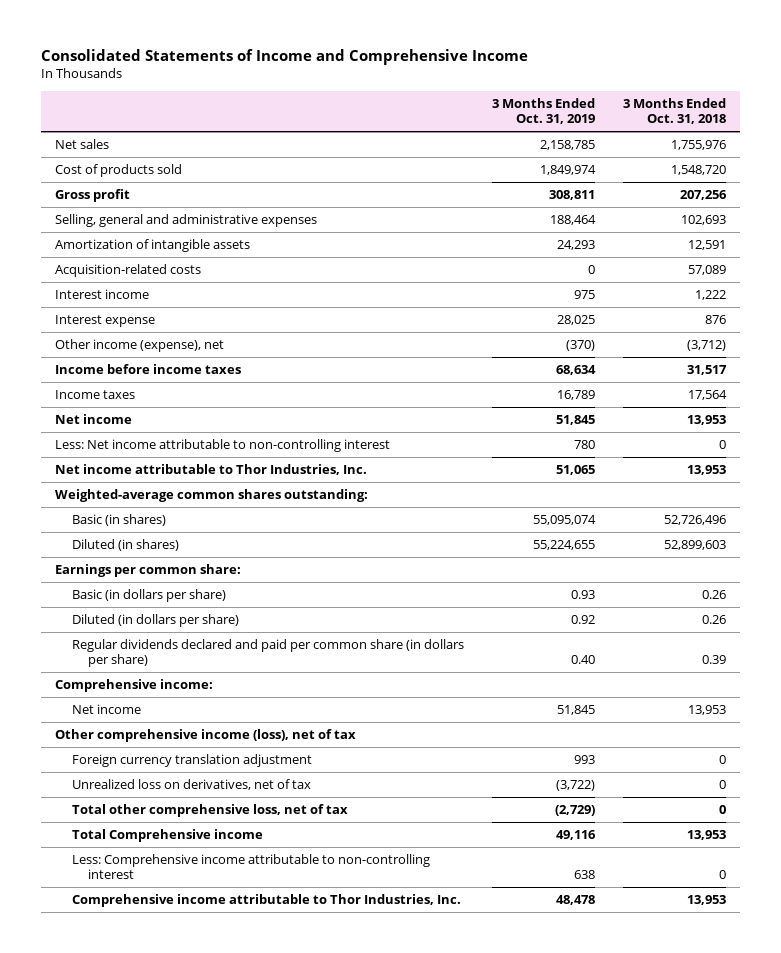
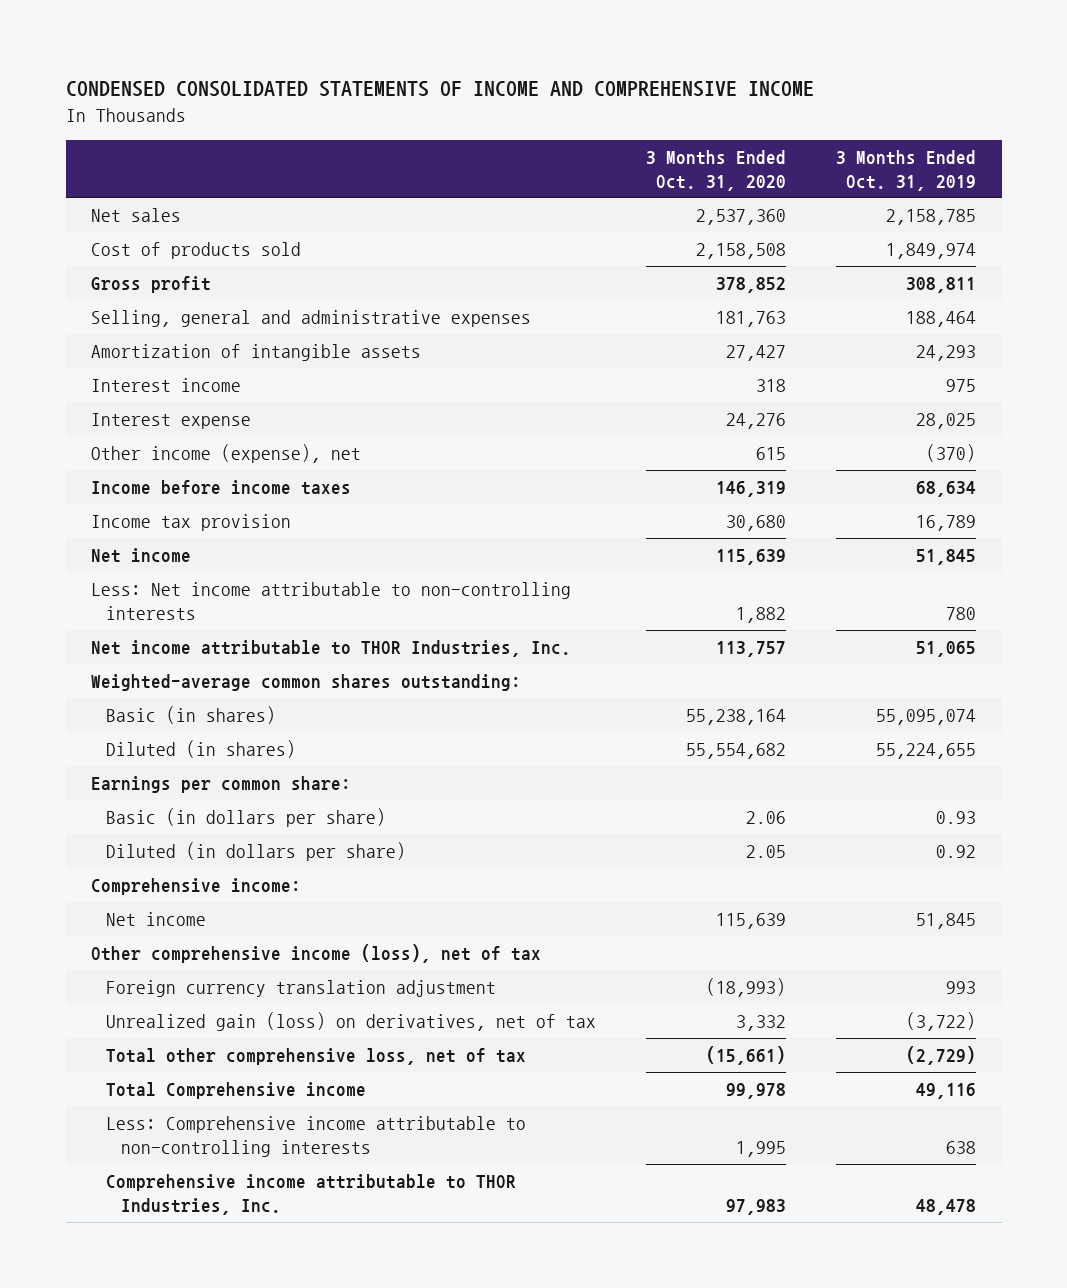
- Consolidated Statements of Income and Comprehensive Income
+ CONDENSED CONSOLIDATED STATEMENTS OF INCOME AND COMPREHENSIVE INCOME
- | 3 Months Ended Oct. 31, 2019 | 3 Months Ended Oct. 31, 2018
+ | 3 Months Ended Oct. 31, 2020 | 3 Months Ended Oct. 31, 2019
- Acquisition-related costs | 0 | 57,089
- Income taxes | 16,789 | 17,564
+ Income tax provision | 30,680 | 16,789
- Less: Net income attributable to non-controlling interest | 780 | 0
- Net income attributable to Thor Industries, Inc. | 51,065 | 13,953
+ Less: Net income attributable to non-controlling interests | 1,882 | 780
+ Net income attributable to THOR Industries, Inc. | 113,757 | 51,065
- Regular dividends declared and paid per common share (in dollars per share) | 0.40 | 0.39
- Unrealized loss on derivatives, net of tax | (3,722) | 0
+ Unrealized gain (loss) on derivatives, net of tax | 3,332 | (3,722)
- Less: Comprehensive income attributable to non-controlling interest | 638 | 0
- Comprehensive income attributable to Thor Industries, Inc. | 48,478 | 13,953
+ Less: Comprehensive income attributable to non-controlling interests | 1,995 | 638
+ Comprehensive income attributable to THOR Industries, Inc. | 97,983 | 48,478

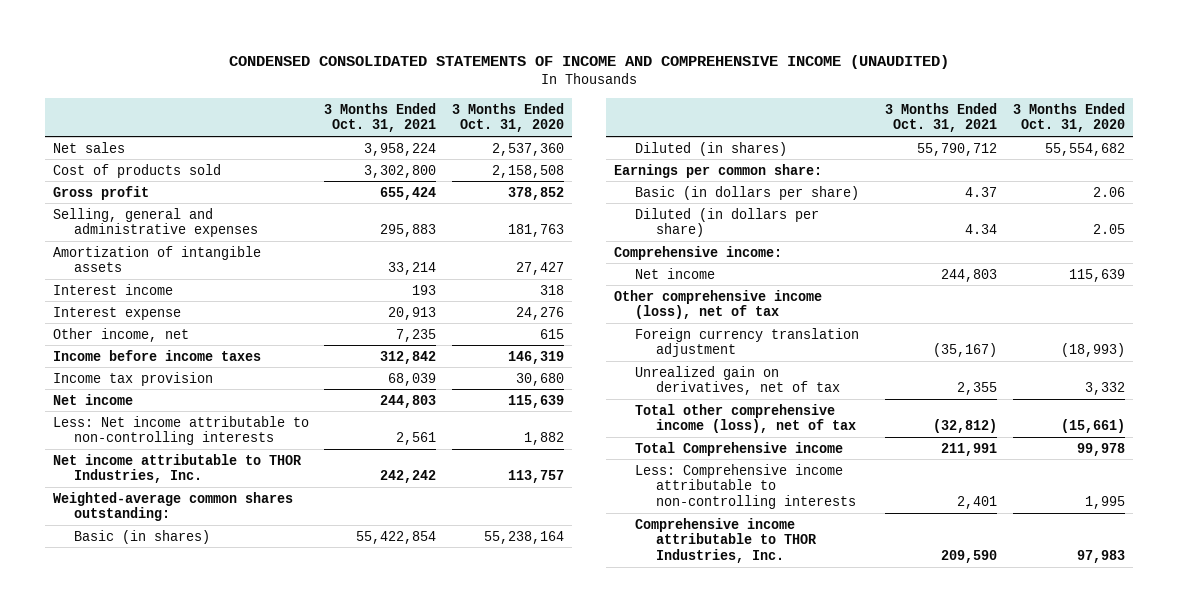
- CONDENSED CONSOLIDATED STATEMENTS OF INCOME AND COMPREHENSIVE INCOME
+ CONDENSED CONSOLIDATED STATEMENTS OF INCOME AND COMPREHENSIVE INCOME (UNAUDITED)
- | 3 Months Ended Oct. 31, 2020 | 3 Months Ended Oct. 31, 2019
+ | 3 Months Ended Oct. 31, 2021 | 3 Months Ended Oct. 31, 2020
- Other income (expense), net | 615 | (370)
+ Other income, net | 7,235 | 615
- Unrealized gain (loss) on derivatives, net of tax | 3,332 | (3,722)
- Total other comprehensive loss, net of tax | (15,661) | (2,729)
+ Unrealized gain on derivatives, net of tax | 2,355 | 3,332
+ Total other comprehensive income (loss), net of tax | (32,812) | (15,661)

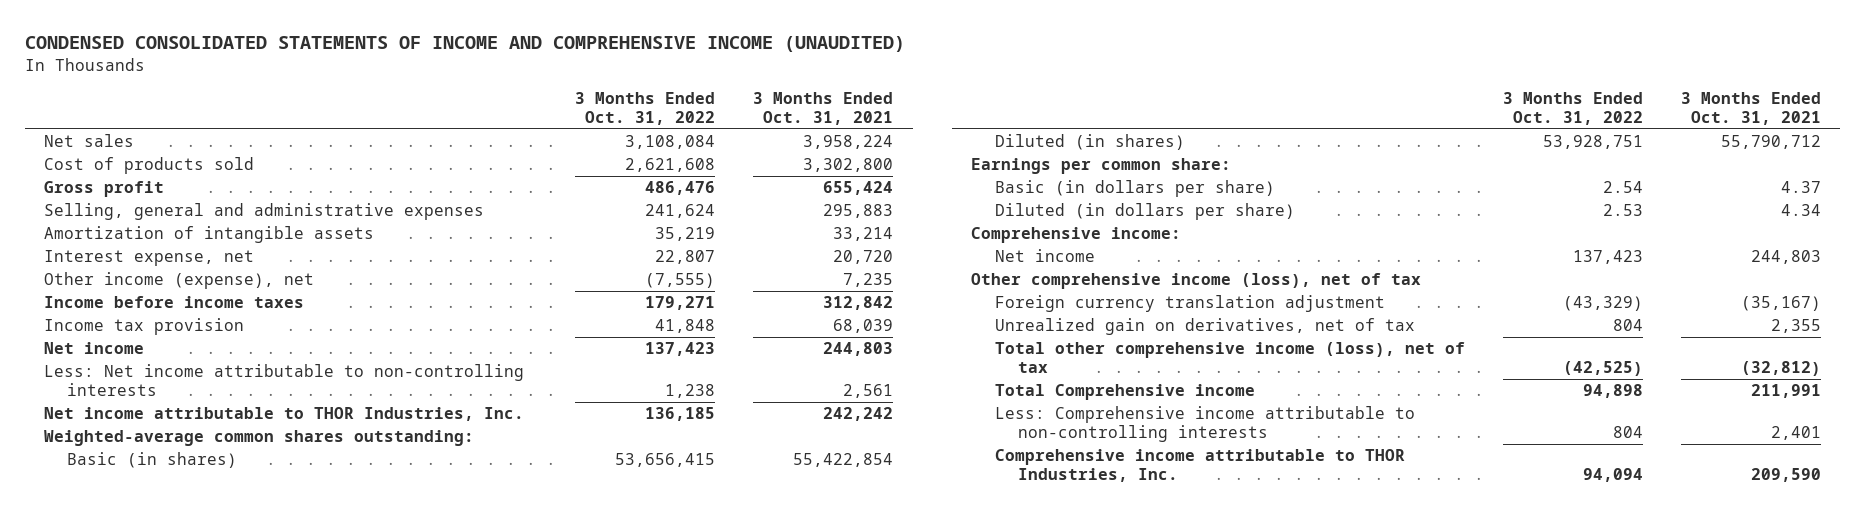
- | 3 Months Ended Oct. 31, 2021 | 3 Months Ended Oct. 31, 2020
+ | 3 Months Ended Oct. 31, 2022 | 3 Months Ended Oct. 31, 2021
- Interest income | 193 | 318
- Interest expense | 20,913 | 24,276
- Other income, net | 7,235 | 615
+ Interest expense, net | 22,807 | 20,720
+ Other income (expense), net | (7,555) | 7,235

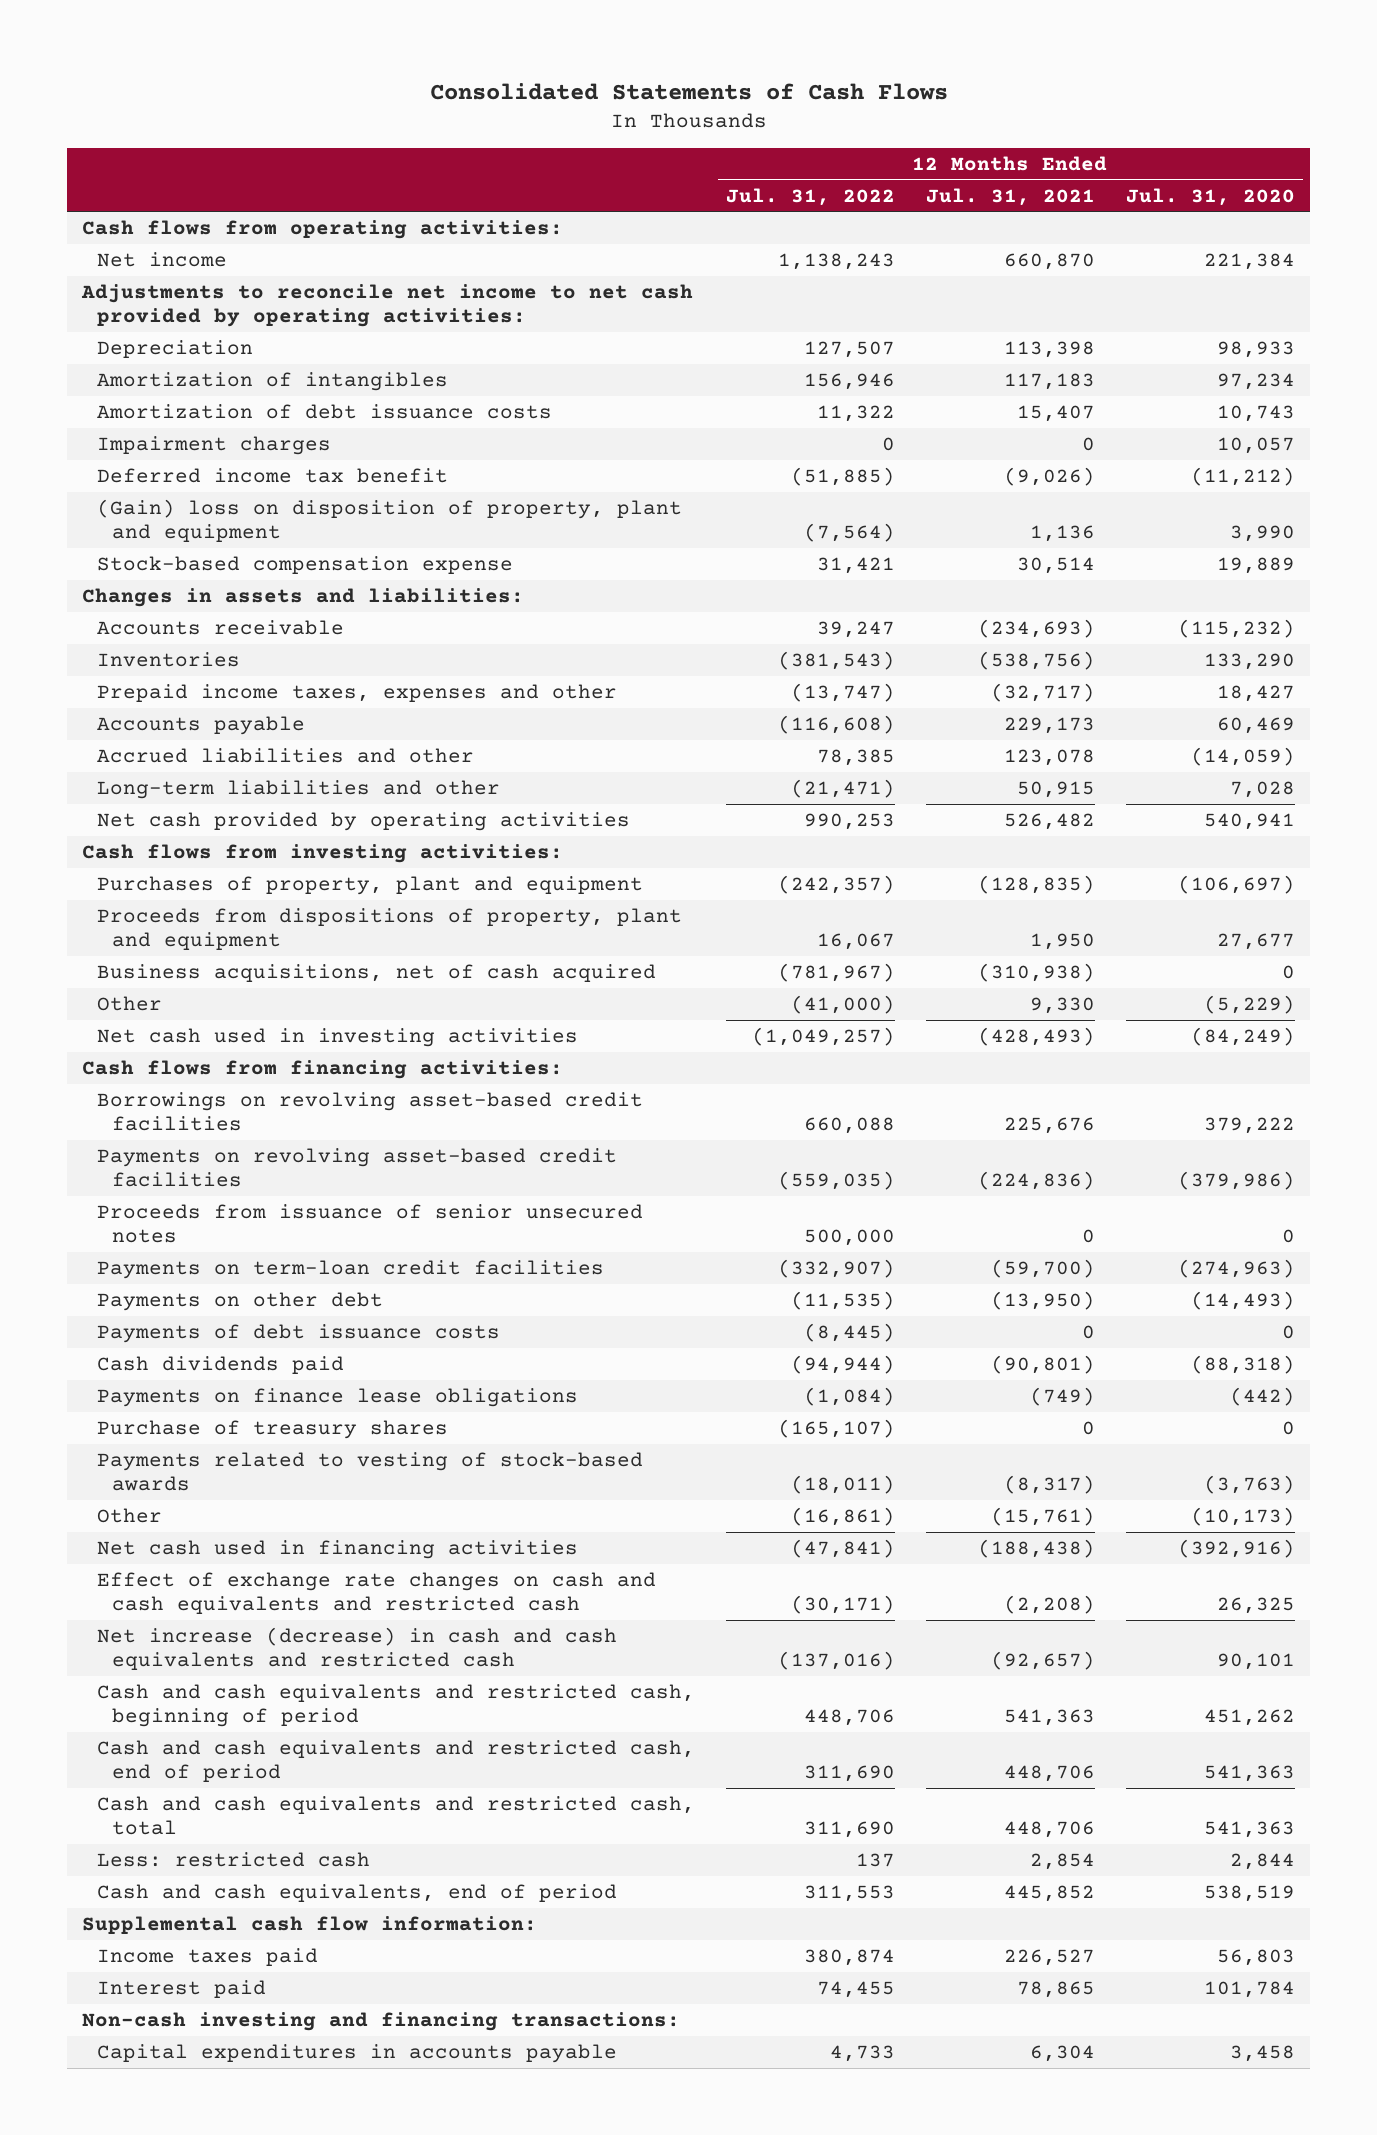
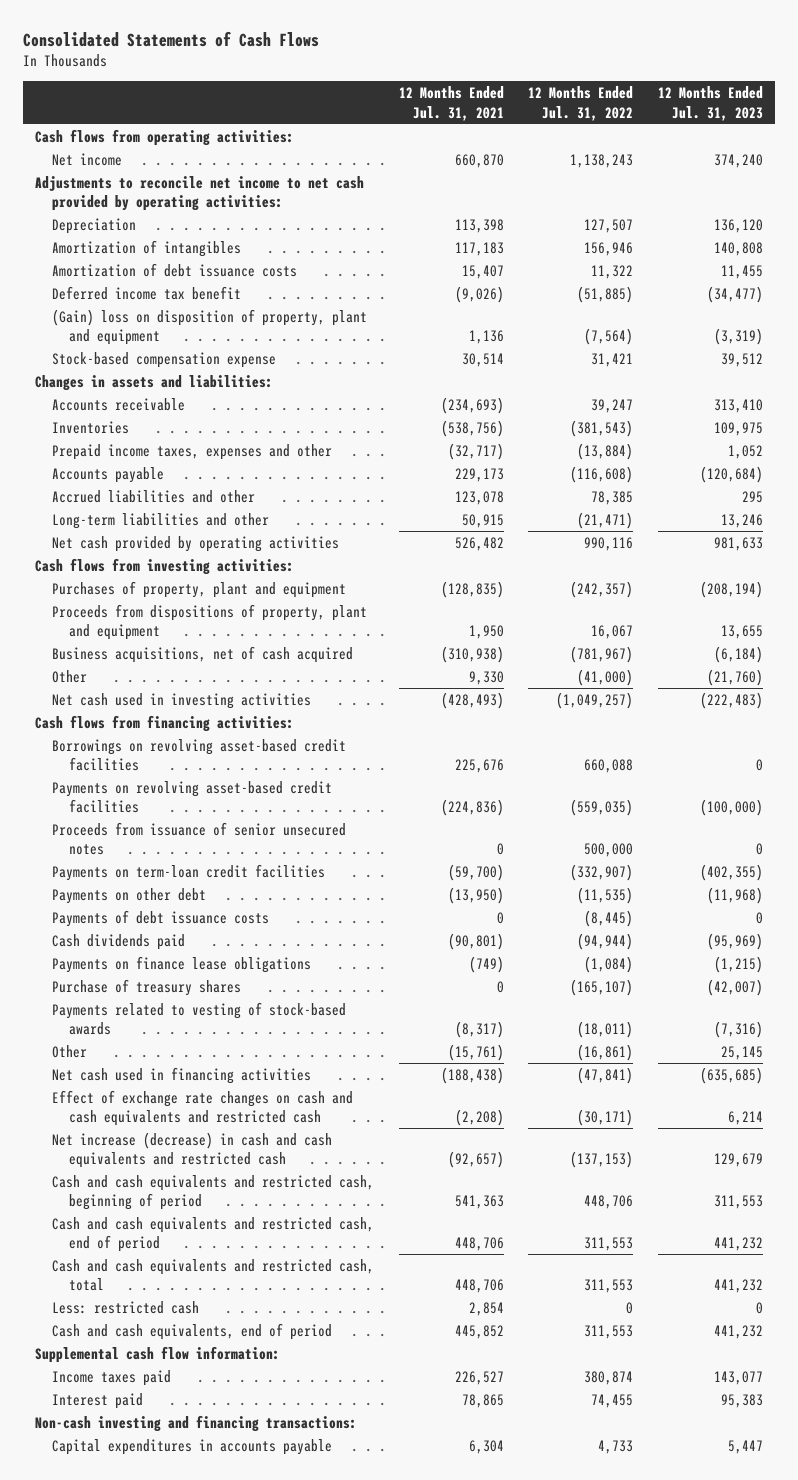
- | 12 Months Ended Jul. 31, 2022 | 12 Months Ended Jul. 31, 2021 | 12 Months Ended Jul. 31, 2020
+ | 12 Months Ended Jul. 31, 2021 | 12 Months Ended Jul. 31, 2022 | 12 Months Ended Jul. 31, 2023
- Impairment charges | 0 | 0 | 10,057
- Prepaid income taxes, expenses and other | (13,747) | (32,717) | 18,427
+ Prepaid income taxes, expenses and other | (32,717) | (13,884) | 1,052
- Net cash provided by operating activities | 990,253 | 526,482 | 540,941
+ Net cash provided by operating activities | 526,482 | 990,116 | 981,633
- Net increase (decrease) in cash and cash equivalents and restricted cash | (137,016) | (92,657) | 90,101
+ Net increase (decrease) in cash and cash equivalents and restricted cash | (92,657) | (137,153) | 129,679
- Cash and cash equivalents and restricted cash, end of period | 311,690 | 448,706 | 541,363
- Cash and cash equivalents and restricted cash, total | 311,690 | 448,706 | 541,363
- Less: restricted cash | 137 | 2,854 | 2,844
+ Cash and cash equivalents and restricted cash, end of period | 448,706 | 311,553 | 441,232
+ Cash and cash equivalents and restricted cash, total | 448,706 | 311,553 | 441,232
+ Less: restricted cash | 2,854 | 0 | 0

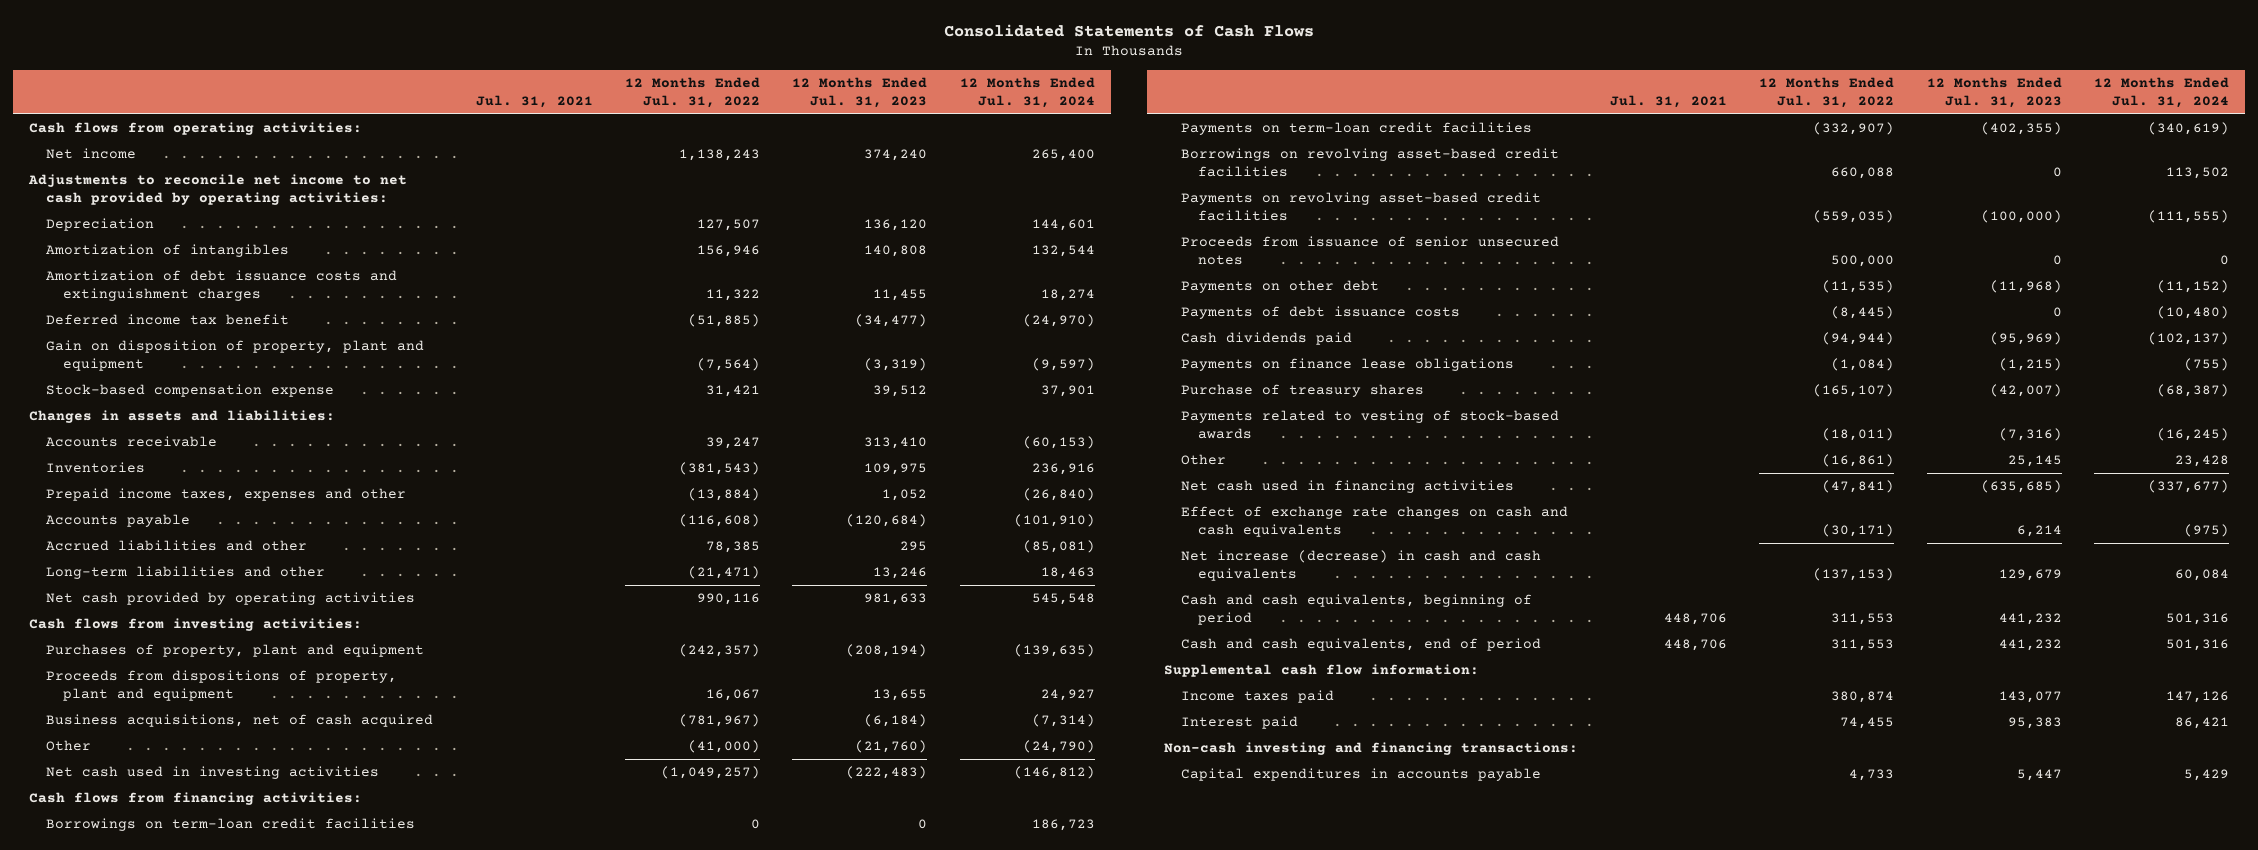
- | 12 Months Ended Jul. 31, 2021 | 12 Months Ended Jul. 31, 2022 | 12 Months Ended Jul. 31, 2023
+ | Jul. 31, 2021 | 12 Months Ended Jul. 31, 2022 | 12 Months Ended Jul. 31, 2023 | 12 Months Ended Jul. 31, 2024
- Amortization of debt issuance costs | 15,407 | 11,322 | 11,455
+ Amortization of debt issuance costs and extinguishment charges | | 11,322 | 11,455 | 18,274
- (Gain) loss on disposition of property, plant and equipment | 1,136 | (7,564) | (3,319)
+ Gain on disposition of property, plant and equipment | | (7,564) | (3,319) | (9,597)
+ Borrowings on term-loan credit facilities | | 0 | 0 | 186,723
moved up: Payments on term-loan credit facilities | | (332,907) | (402,355) | (340,619)
- Effect of exchange rate changes on cash and cash equivalents and restricted cash | (2,208) | (30,171) | 6,214
- Net increase (decrease) in cash and cash equivalents and restricted cash | (92,657) | (137,153) | 129,679
- Cash and cash equivalents and restricted cash, beginning of period | 541,363 | 448,706 | 311,553
- Cash and cash equivalents and restricted cash, end of period | 448,706 | 311,553 | 441,232
- Cash and cash equivalents and restricted cash, total | 448,706 | 311,553 | 441,232
- Less: restricted cash | 2,854 | 0 | 0
+ Effect of exchange rate changes on cash and cash equivalents | | (30,171) | 6,214 | (975)
+ Net increase (decrease) in cash and cash equivalents | | (137,153) | 129,679 | 60,084
+ Cash and cash equivalents, beginning of period | 448,706 | 311,553 | 441,232 | 501,316

